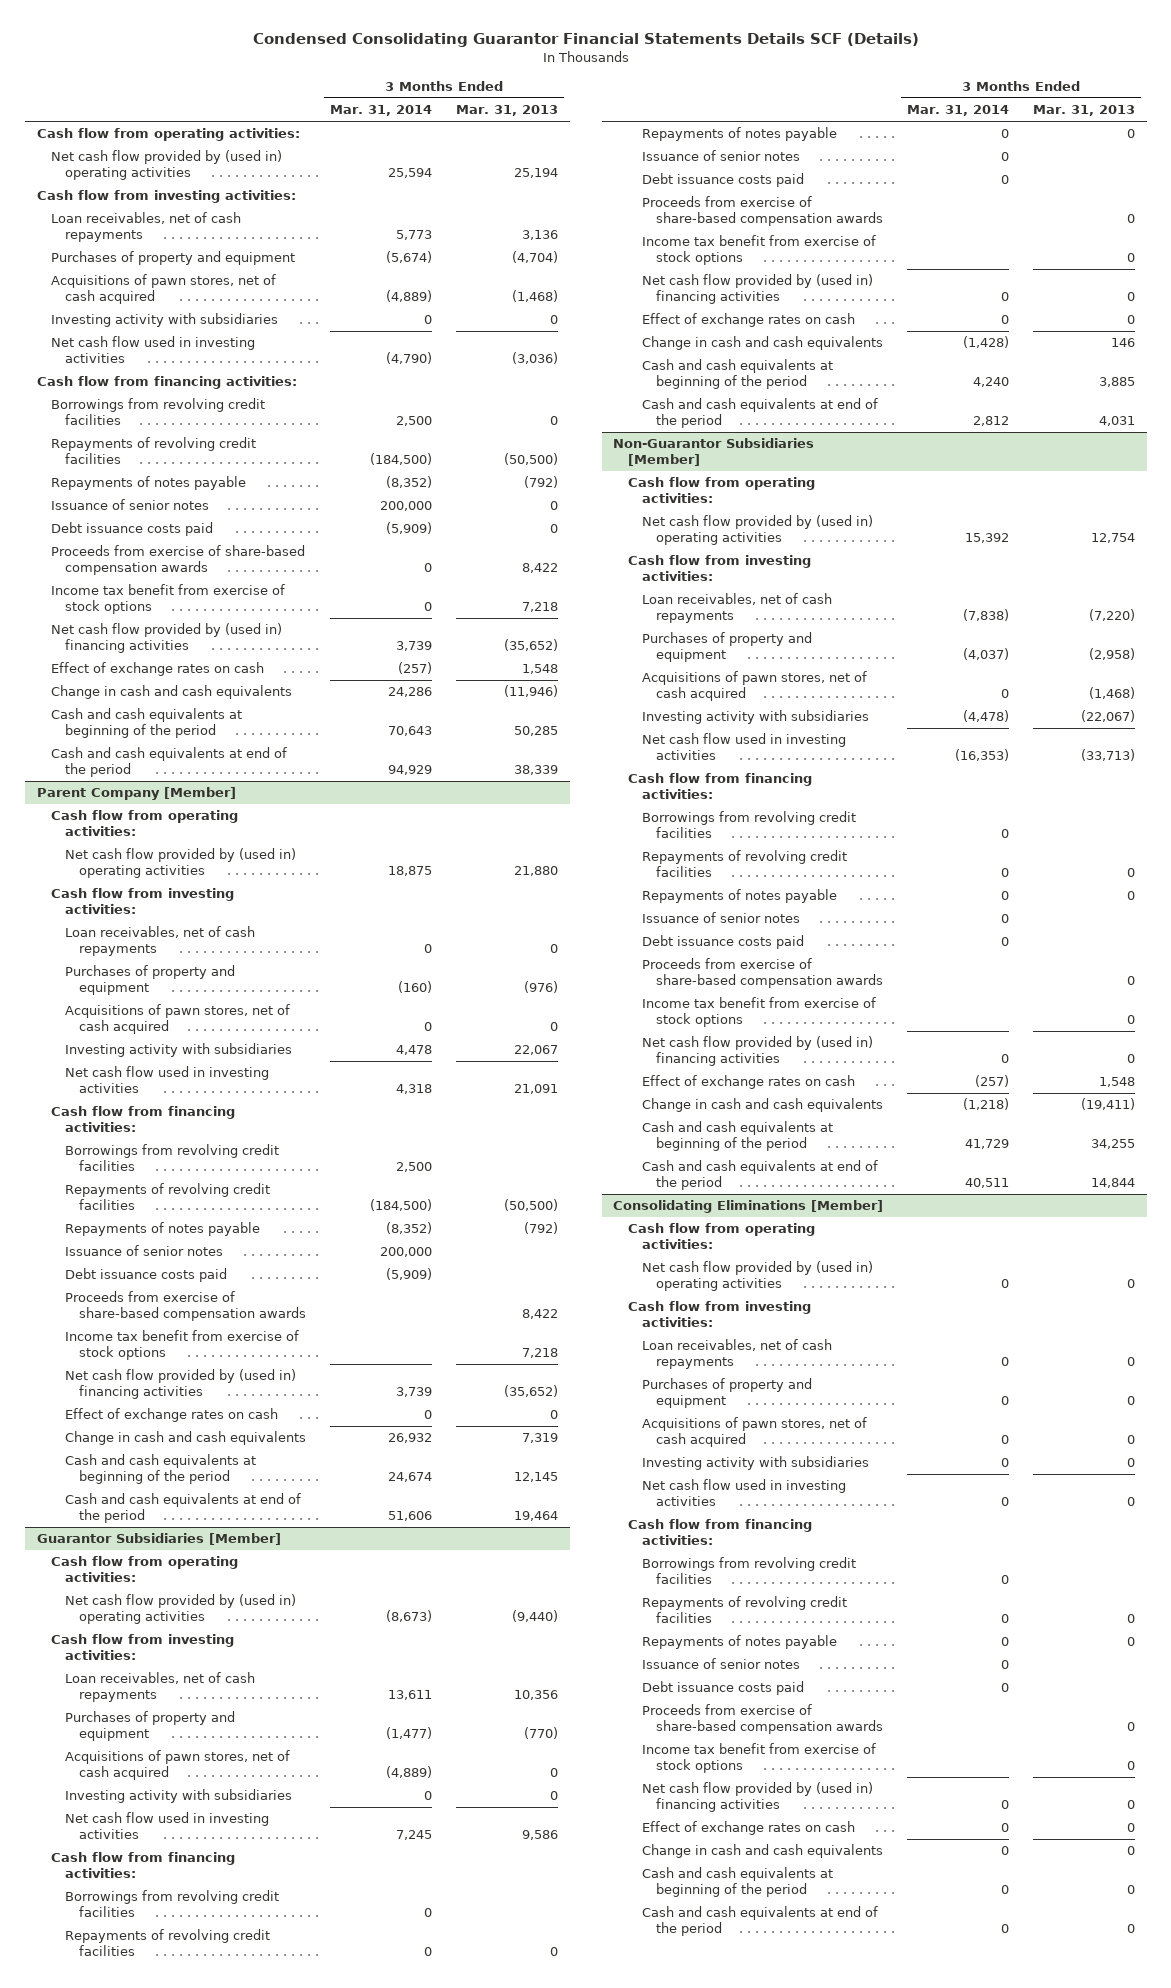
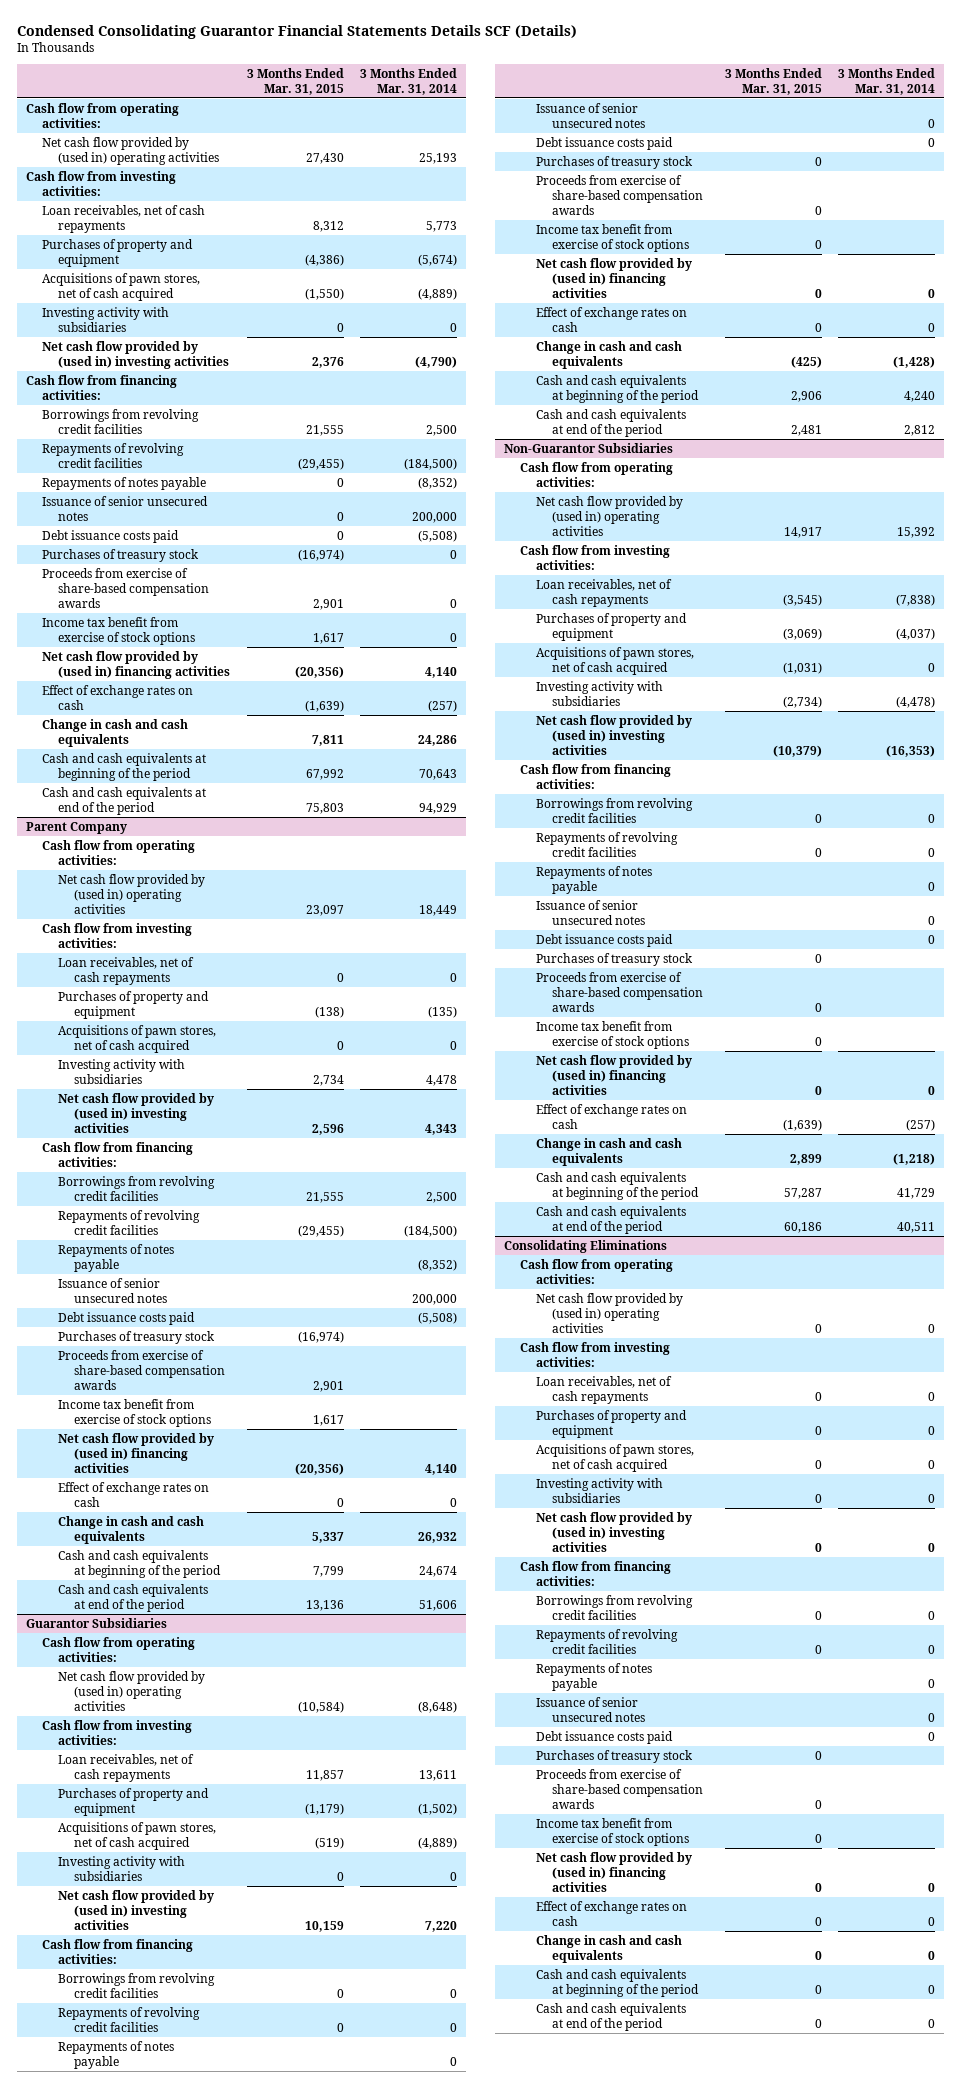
- | 3 Months Ended Mar. 31, 2014 | 3 Months Ended Mar. 31, 2013
+ | 3 Months Ended Mar. 31, 2015 | 3 Months Ended Mar. 31, 2014
- Net cash flow provided by (used in) operating activities | 25,594 | 25,194
+ Net cash flow provided by (used in) operating activities | 27,430 | 25,193
- Net cash flow used in investing activities | (4,790) | (3,036)
+ Net cash flow provided by (used in) investing activities | 2,376 | (4,790)
- Issuance of senior notes | 200,000 | 0
- Debt issuance costs paid | (5,909) | 0
+ Issuance of senior unsecured notes | 0 | 200,000
+ Debt issuance costs paid | 0 | (5,508)
+ Purchases of treasury stock | (16,974) | 0
- Net cash flow provided by (used in) financing activities | 3,739 | (35,652)
+ Net cash flow provided by (used in) financing activities | (20,356) | 4,140
- Parent Company [Member]
+ Parent Company
- Net cash flow provided by (used in) operating activities | 18,875 | 21,880
+ Net cash flow provided by (used in) operating activities | 23,097 | 18,449
- Purchases of property and equipment | (160) | (976)
+ Purchases of property and equipment | (138) | (135)
- Net cash flow used in investing activities | 4,318 | 21,091
+ Net cash flow provided by (used in) investing activities | 2,596 | 4,343
- Issuance of senior notes | 200,000 |
- Debt issuance costs paid | (5,909) |
+ Issuance of senior unsecured notes | | 200,000
+ Debt issuance costs paid | | (5,508)
+ Purchases of treasury stock | (16,974) |
- Net cash flow provided by (used in) financing activities | 3,739 | (35,652)
+ Net cash flow provided by (used in) financing activities | (20,356) | 4,140
- Guarantor Subsidiaries [Member]
+ Guarantor Subsidiaries
- Net cash flow provided by (used in) operating activities | (8,673) | (9,440)
+ Net cash flow provided by (used in) operating activities | (10,584) | (8,648)
- Purchases of property and equipment | (1,477) | (770)
+ Purchases of property and equipment | (1,179) | (1,502)
- Net cash flow used in investing activities | 7,245 | 9,586
+ Net cash flow provided by (used in) investing activities | 10,159 | 7,220
- Issuance of senior notes | 0 |
+ Issuance of senior unsecured notes | | 0
+ Purchases of treasury stock | 0 |
- Non-Guarantor Subsidiaries [Member]
+ Non-Guarantor Subsidiaries
- Net cash flow used in investing activities | (16,353) | (33,713)
+ Net cash flow provided by (used in) investing activities | (10,379) | (16,353)
- Issuance of senior notes | 0 |
+ Issuance of senior unsecured notes | | 0
+ Purchases of treasury stock | 0 |
- Consolidating Eliminations [Member]
+ Consolidating Eliminations
- Net cash flow used in investing activities | 0 | 0
+ Net cash flow provided by (used in) investing activities | 0 | 0
- Issuance of senior notes | 0 |
+ Issuance of senior unsecured notes | | 0
+ Purchases of treasury stock | 0 |

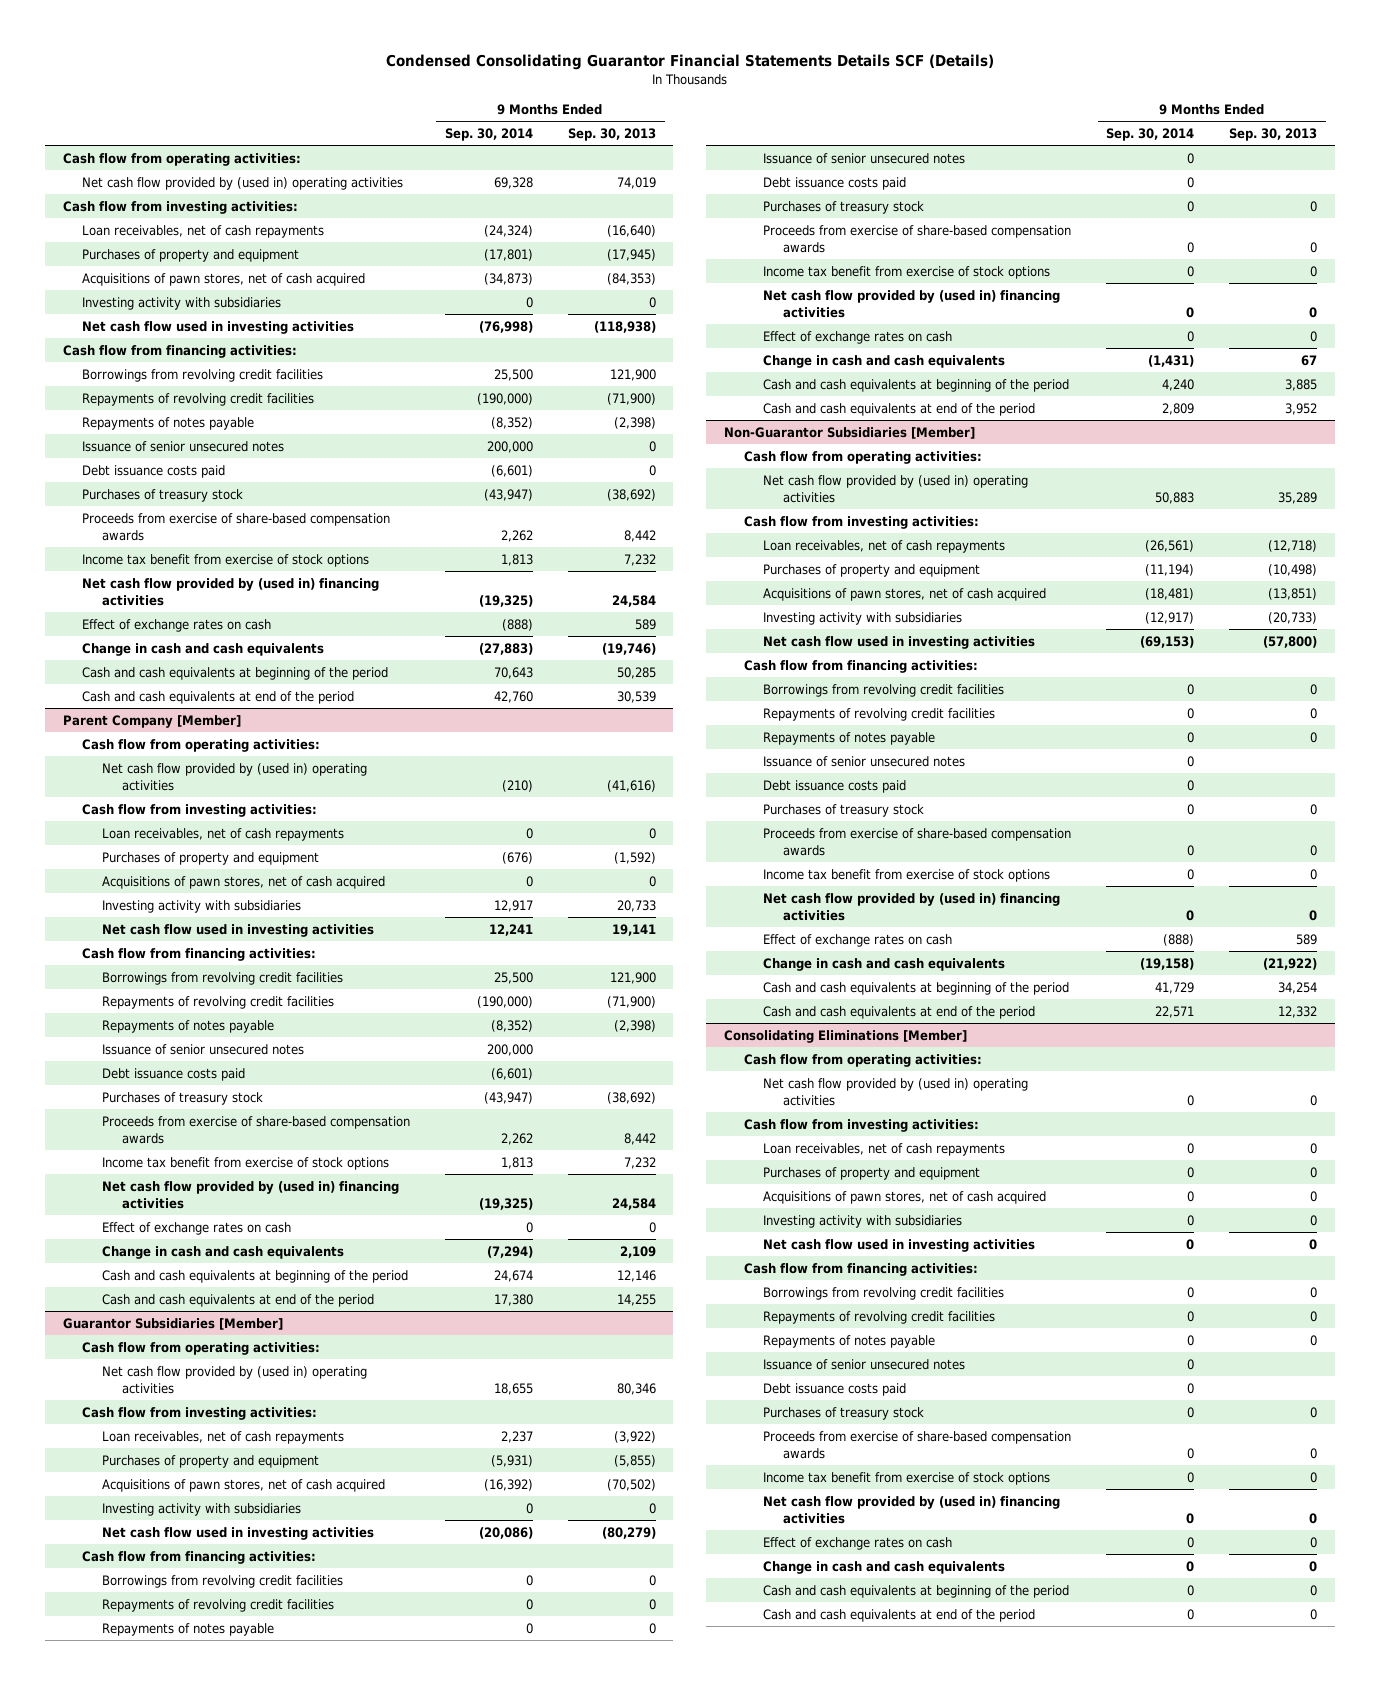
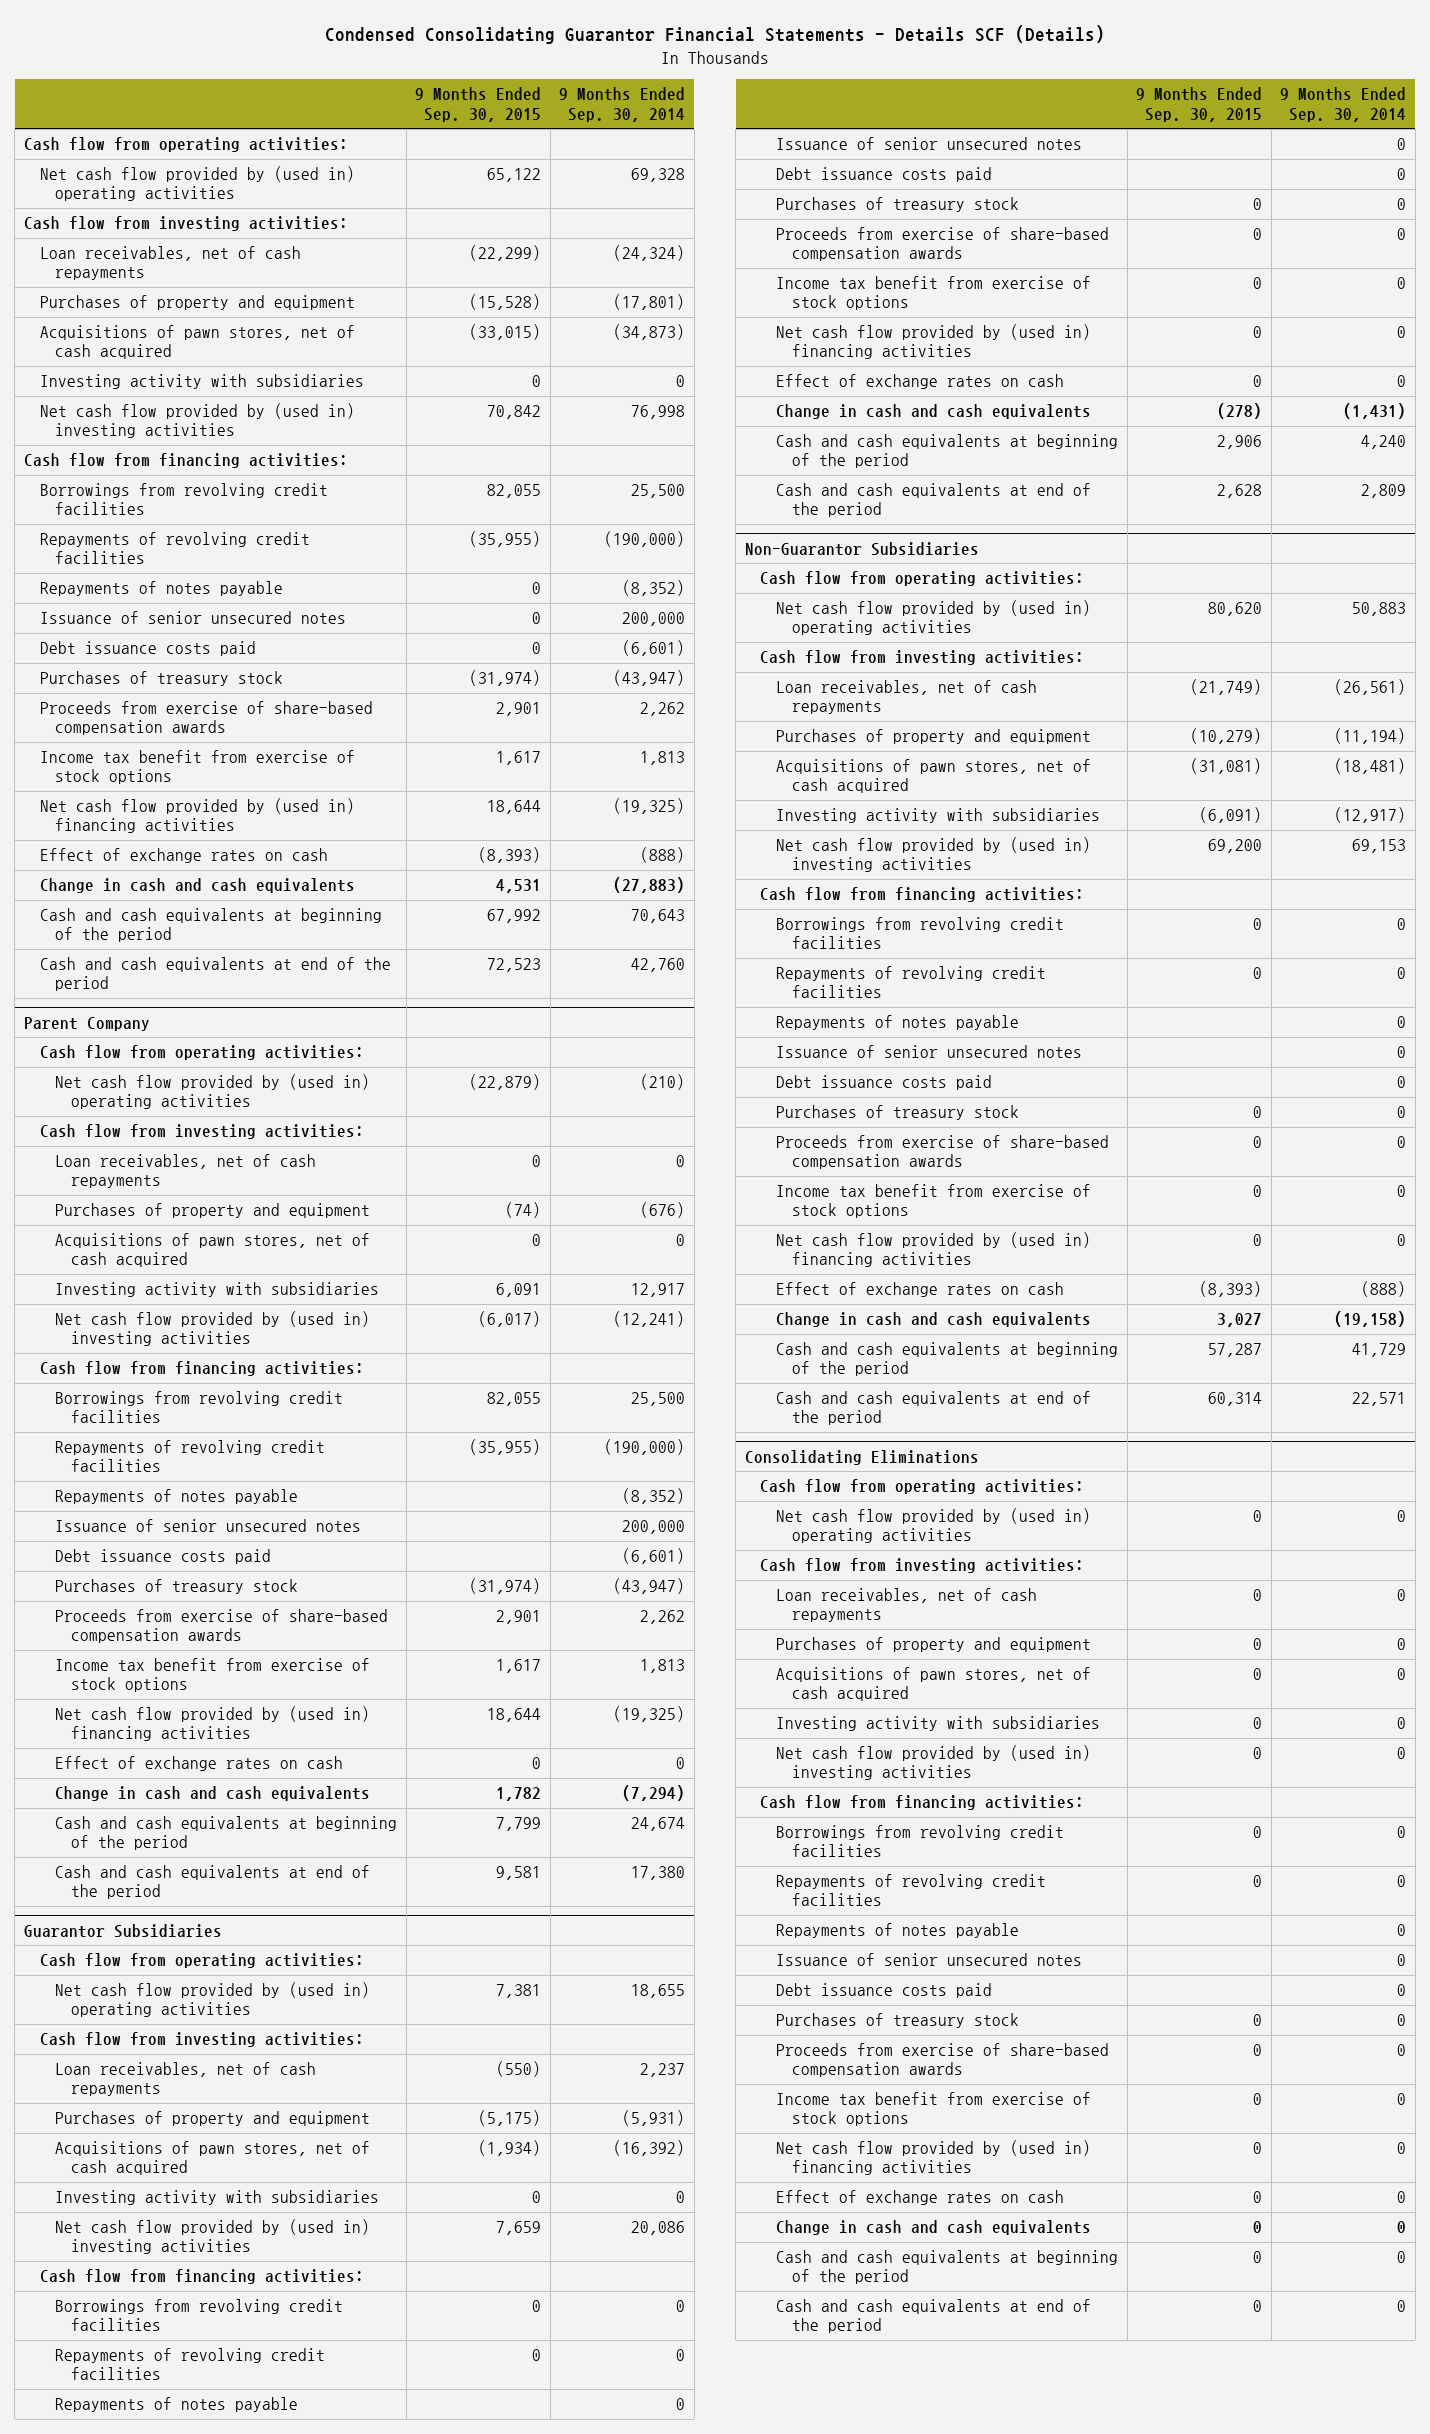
- Condensed Consolidating Guarantor Financial Statements Details SCF (Details)
+ Condensed Consolidating Guarantor Financial Statements - Details SCF (Details)
- | 9 Months Ended Sep. 30, 2014 | 9 Months Ended Sep. 30, 2013
+ | 9 Months Ended Sep. 30, 2015 | 9 Months Ended Sep. 30, 2014
- Net cash flow used in investing activities | (76,998) | (118,938)
+ Net cash flow provided by (used in) investing activities | 70,842 | 76,998
- Parent Company [Member]
+ Parent Company
- Net cash flow used in investing activities | 12,241 | 19,141
+ Net cash flow provided by (used in) investing activities | (6,017) | (12,241)
- Guarantor Subsidiaries [Member]
+ Guarantor Subsidiaries
- Net cash flow used in investing activities | (20,086) | (80,279)
+ Net cash flow provided by (used in) investing activities | 7,659 | 20,086
- Non-Guarantor Subsidiaries [Member]
+ Non-Guarantor Subsidiaries
- Net cash flow used in investing activities | (69,153) | (57,800)
+ Net cash flow provided by (used in) investing activities | 69,200 | 69,153
- Consolidating Eliminations [Member]
+ Consolidating Eliminations
- Net cash flow used in investing activities | 0 | 0
+ Net cash flow provided by (used in) investing activities | 0 | 0

